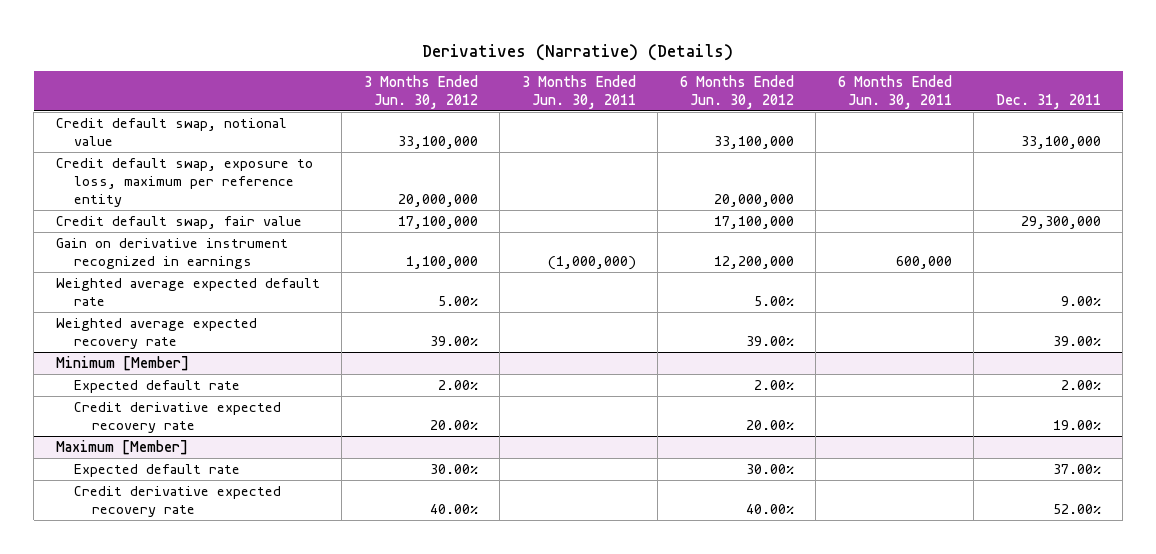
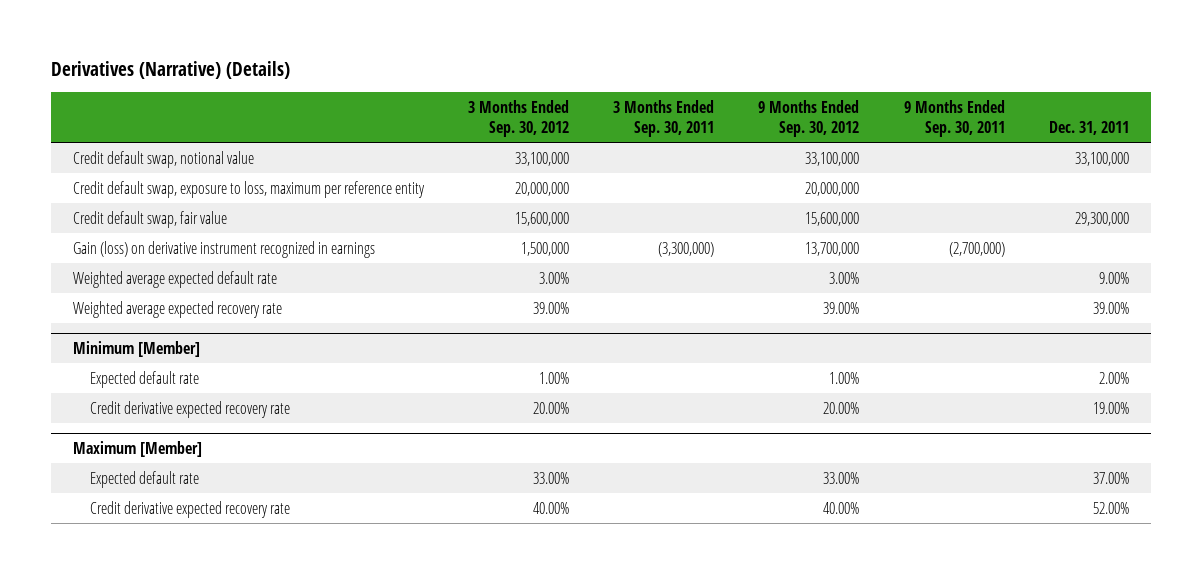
- | 3 Months Ended Jun. 30, 2012 | 3 Months Ended Jun. 30, 2011 | 6 Months Ended Jun. 30, 2012 | 6 Months Ended Jun. 30, 2011 | Dec. 31, 2011
+ | 3 Months Ended Sep. 30, 2012 | 3 Months Ended Sep. 30, 2011 | 9 Months Ended Sep. 30, 2012 | 9 Months Ended Sep. 30, 2011 | Dec. 31, 2011
- Gain on derivative instrument recognized in earnings | 1,100,000 | (1,000,000) | 12,200,000 | 600,000 |
+ Gain (loss) on derivative instrument recognized in earnings | 1,500,000 | (3,300,000) | 13,700,000 | (2,700,000) |

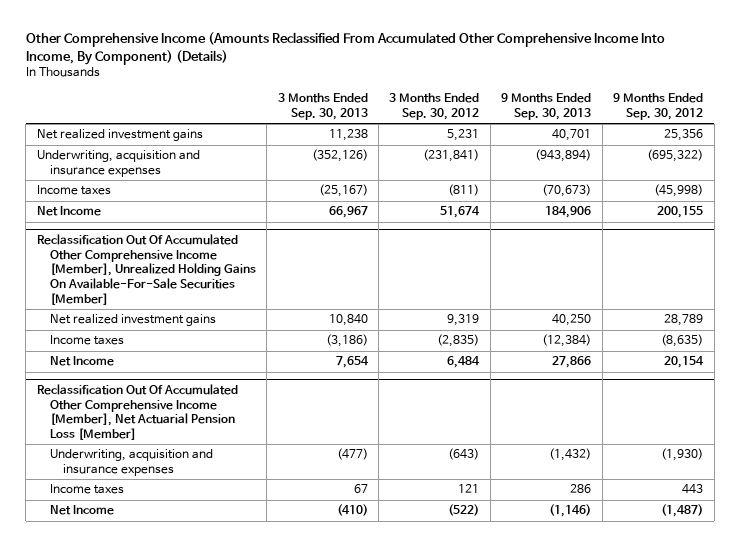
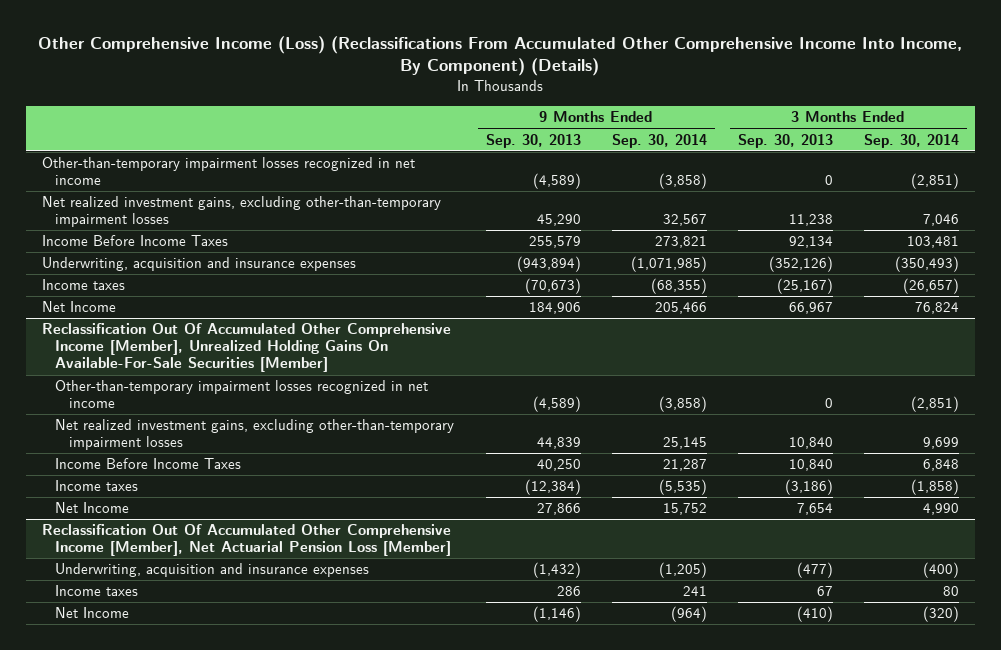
- Other Comprehensive Income (Amounts Reclassified From Accumulated Other Comprehensive Income Into Income, By Component) (Details)
+ Other Comprehensive Income (Loss) (Reclassifications From Accumulated Other Comprehensive Income Into Income, By Component) (Details)
- | 3 Months Ended Sep. 30, 2013 | 3 Months Ended Sep. 30, 2012 | 9 Months Ended Sep. 30, 2013 | 9 Months Ended Sep. 30, 2012
+ | 9 Months Ended Sep. 30, 2013 | 9 Months Ended Sep. 30, 2014 | 3 Months Ended Sep. 30, 2013 | 3 Months Ended Sep. 30, 2014
- Net realized investment gains | 11,238 | 5,231 | 40,701 | 25,356
+ Other-than-temporary impairment losses recognized in net income | (4,589) | (3,858) | 0 | (2,851)
+ Net realized investment gains, excluding other-than-temporary impairment losses | 45,290 | 32,567 | 11,238 | 7,046
+ Income Before Income Taxes | 255,579 | 273,821 | 92,134 | 103,481
@ Reclassification Out Of Accumulated Other Comprehensive Income [Member], Unrealized Holding Gains On Available-For-Sale Securities [Member]
- Net realized investment gains | 10,840 | 9,319 | 40,250 | 28,789
+ Other-than-temporary impairment losses recognized in net income | (4,589) | (3,858) | 0 | (2,851)
+ Net realized investment gains, excluding other-than-temporary impairment losses | 44,839 | 25,145 | 10,840 | 9,699
+ Income Before Income Taxes | 40,250 | 21,287 | 10,840 | 6,848

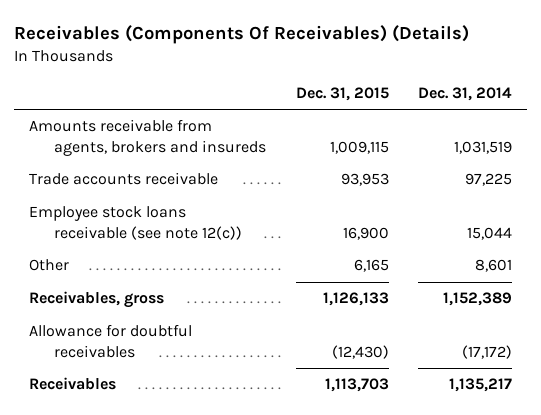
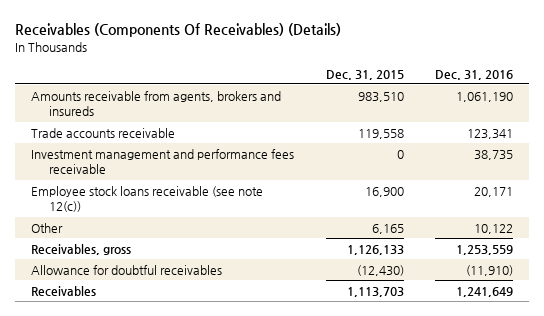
- | Dec. 31, 2015 | Dec. 31, 2014
+ | Dec. 31, 2015 | Dec. 31, 2016
- Amounts receivable from agents, brokers and insureds | 1,009,115 | 1,031,519
- Trade accounts receivable | 93,953 | 97,225
+ Amounts receivable from agents, brokers and insureds | 983,510 | 1,061,190
+ Trade accounts receivable | 119,558 | 123,341
+ Investment management and performance fees receivable | 0 | 38,735

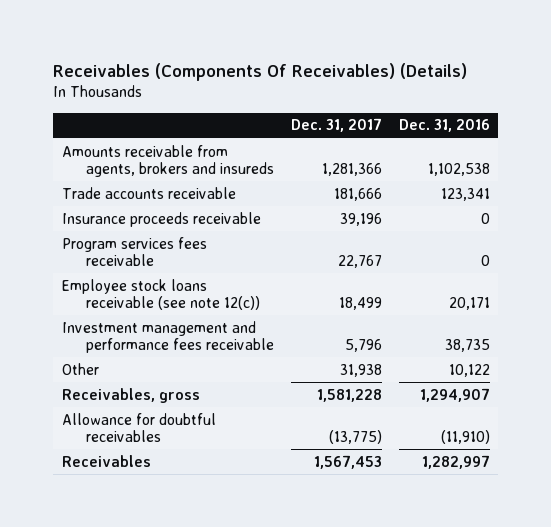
- | Dec. 31, 2015 | Dec. 31, 2016
+ | Dec. 31, 2017 | Dec. 31, 2016
- Amounts receivable from agents, brokers and insureds | 983,510 | 1,061,190
+ Amounts receivable from agents, brokers and insureds | 1,281,366 | 1,102,538
+ Insurance proceeds receivable | 39,196 | 0
+ Program services fees receivable | 22,767 | 0
moved down: Investment management and performance fees receivable | 5,796 | 38,735
- Receivables, gross | 1,126,133 | 1,253,559
+ Receivables, gross | 1,581,228 | 1,294,907
- Receivables | 1,113,703 | 1,241,649
+ Receivables | 1,567,453 | 1,282,997

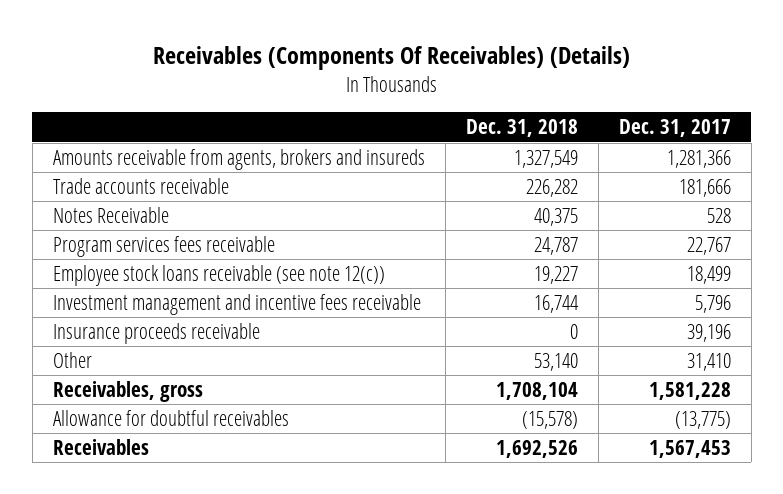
- | Dec. 31, 2017 | Dec. 31, 2016
+ | Dec. 31, 2018 | Dec. 31, 2017
+ Notes Receivable | 40,375 | 528
- Investment management and performance fees receivable | 5,796 | 38,735
- Other | 31,938 | 10,122
+ Investment management and incentive fees receivable | 16,744 | 5,796
moved down: Insurance proceeds receivable | 0 | 39,196
+ Other | 53,140 | 31,410

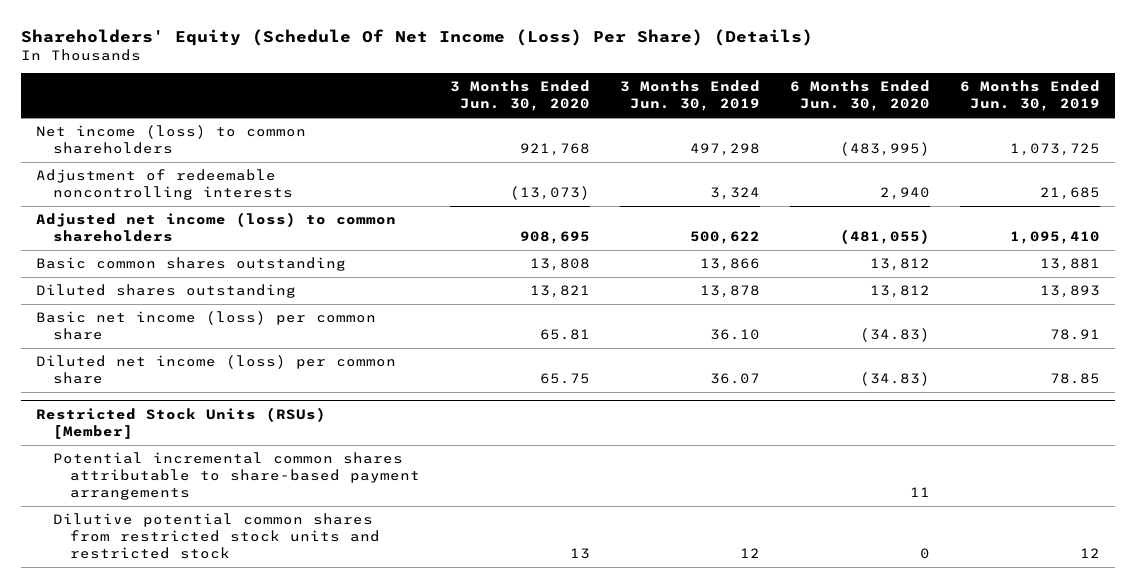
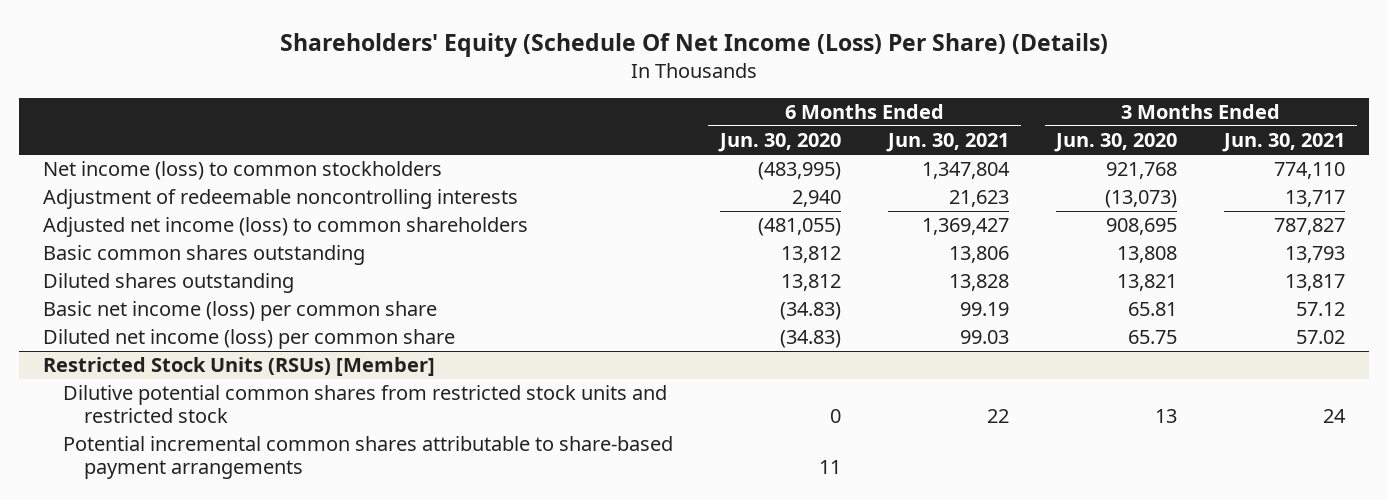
- | 3 Months Ended Jun. 30, 2020 | 3 Months Ended Jun. 30, 2019 | 6 Months Ended Jun. 30, 2020 | 6 Months Ended Jun. 30, 2019
+ | 6 Months Ended Jun. 30, 2020 | 6 Months Ended Jun. 30, 2021 | 3 Months Ended Jun. 30, 2020 | 3 Months Ended Jun. 30, 2021
- Net income (loss) to common shareholders | 921,768 | 497,298 | (483,995) | 1,073,725
+ Net income (loss) to common stockholders | (483,995) | 1,347,804 | 921,768 | 774,110
@ Restricted Stock Units (RSUs) [Member]
moved down: Potential incremental common shares attributable to share-based payment arrangements | 11 | | |

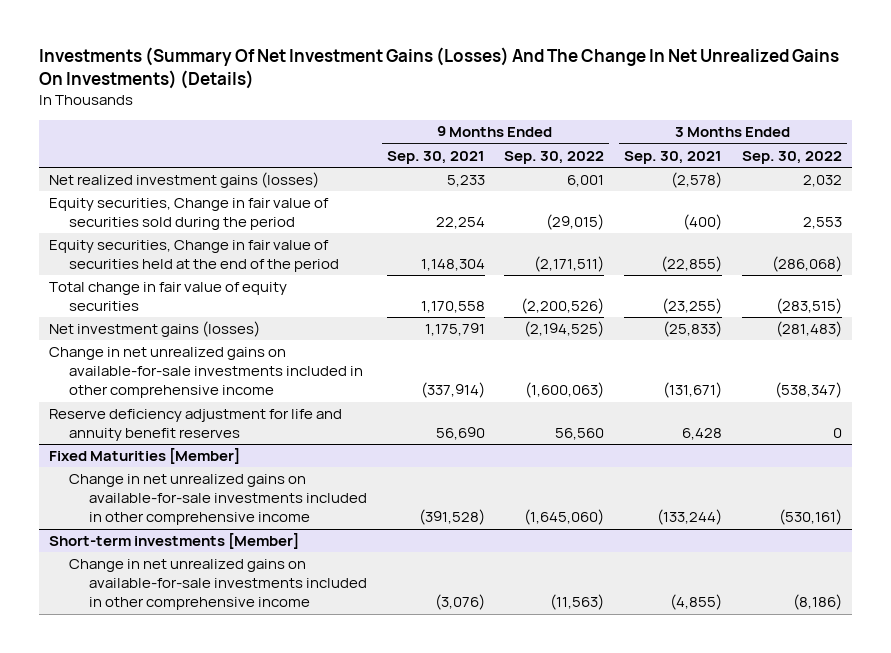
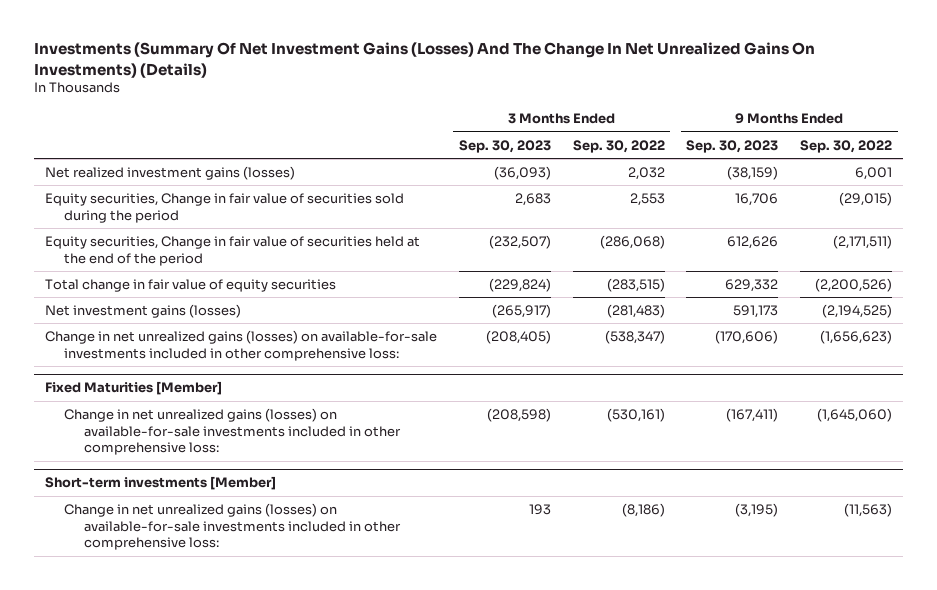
- | 9 Months Ended Sep. 30, 2021 | 9 Months Ended Sep. 30, 2022 | 3 Months Ended Sep. 30, 2021 | 3 Months Ended Sep. 30, 2022
+ | 3 Months Ended Sep. 30, 2023 | 3 Months Ended Sep. 30, 2022 | 9 Months Ended Sep. 30, 2023 | 9 Months Ended Sep. 30, 2022
- Change in net unrealized gains on available-for-sale investments included in other comprehensive income | (337,914) | (1,600,063) | (131,671) | (538,347)
- Reserve deficiency adjustment for life and annuity benefit reserves | 56,690 | 56,560 | 6,428 | 0
+ Change in net unrealized gains (losses) on available-for-sale investments included in other comprehensive loss: | (208,405) | (538,347) | (170,606) | (1,656,623)
@ Fixed Maturities [Member]
- Change in net unrealized gains on available-for-sale investments included in other comprehensive income | (391,528) | (1,645,060) | (133,244) | (530,161)
+ Change in net unrealized gains (losses) on available-for-sale investments included in other comprehensive loss: | (208,598) | (530,161) | (167,411) | (1,645,060)
@ Short-term investments [Member]
- Change in net unrealized gains on available-for-sale investments included in other comprehensive income | (3,076) | (11,563) | (4,855) | (8,186)
+ Change in net unrealized gains (losses) on available-for-sale investments included in other comprehensive loss: | 193 | (8,186) | (3,195) | (11,563)

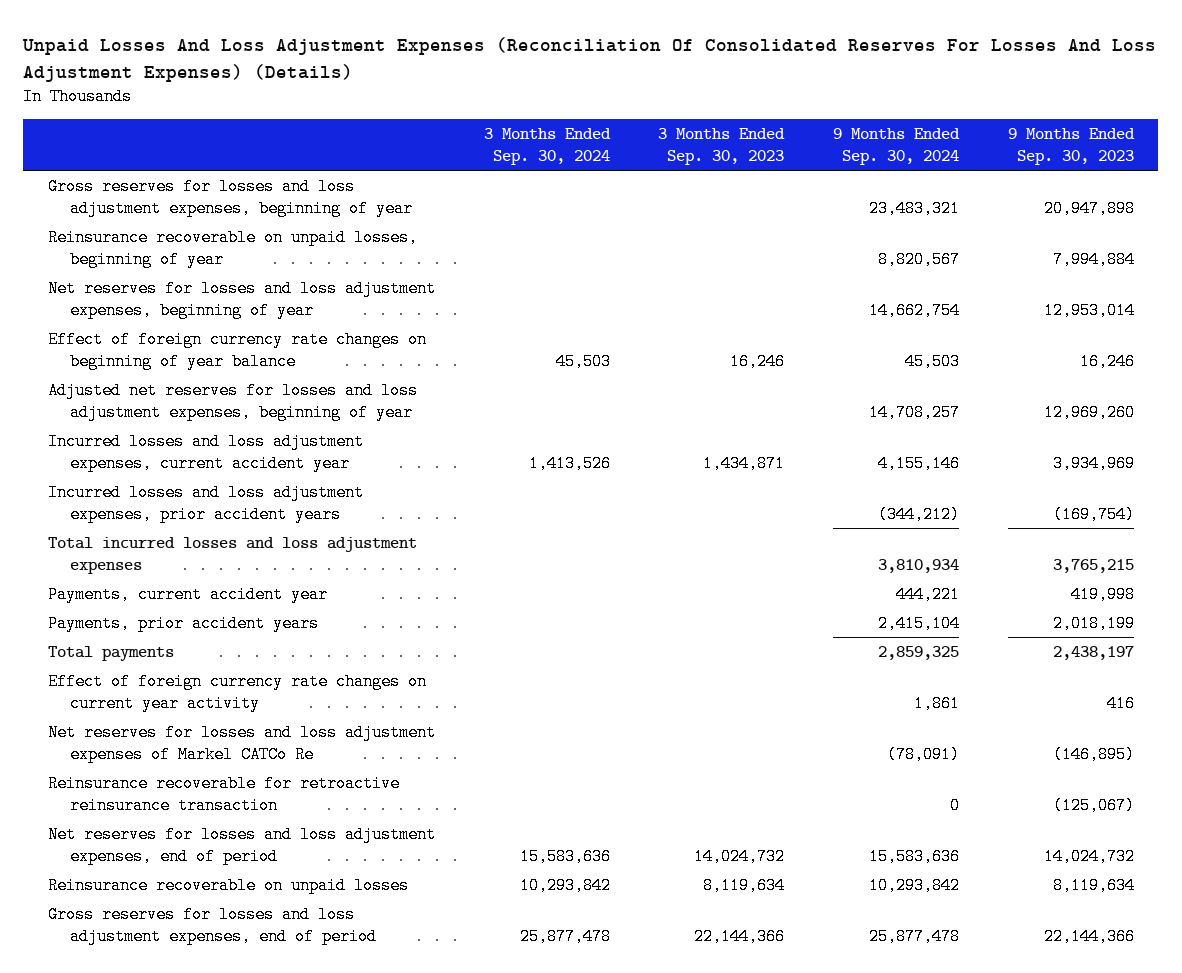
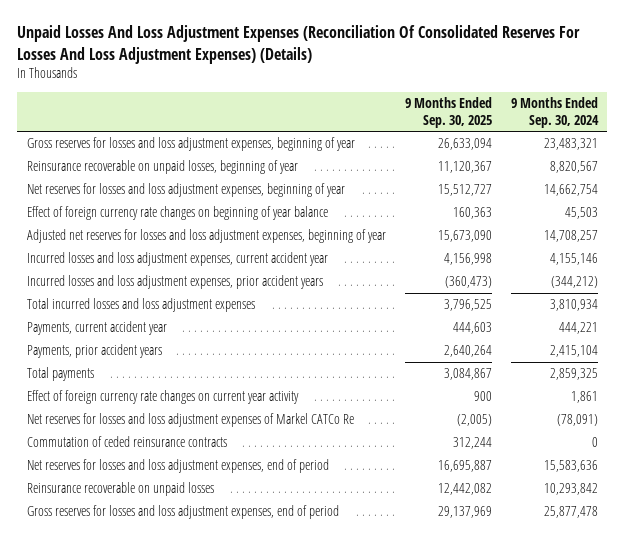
- | 3 Months Ended Sep. 30, 2024 | 3 Months Ended Sep. 30, 2023 | 9 Months Ended Sep. 30, 2024 | 9 Months Ended Sep. 30, 2023
+ | 9 Months Ended Sep. 30, 2025 | 9 Months Ended Sep. 30, 2024
- Reinsurance recoverable for retroactive reinsurance transaction | | | 0 | (125,067)
+ Commutation of ceded reinsurance contracts | 312,244 | 0

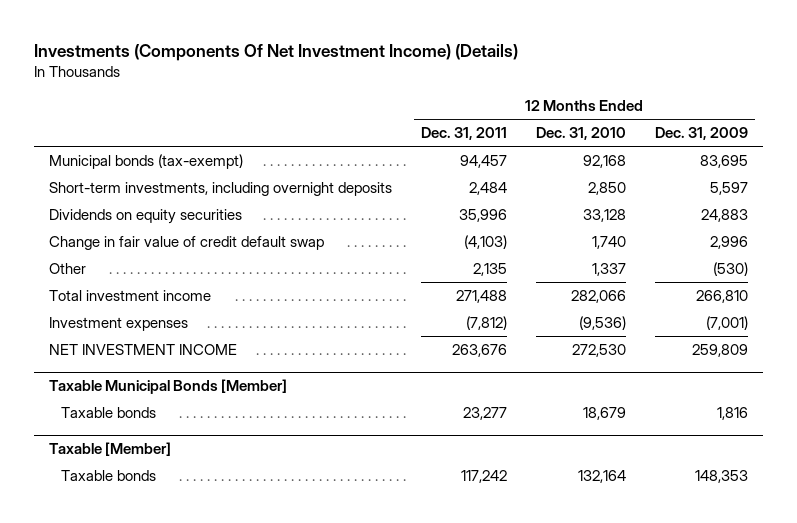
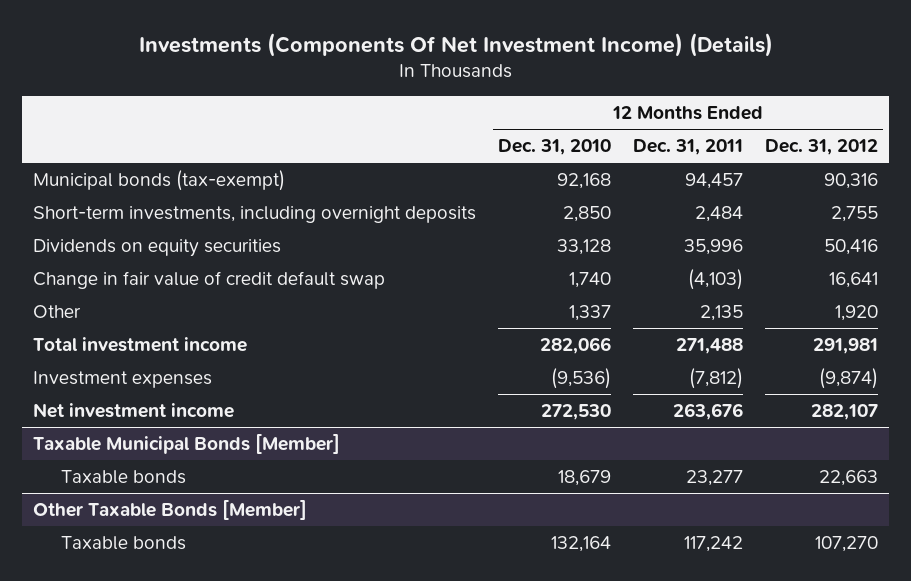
- | 12 Months Ended Dec. 31, 2011 | 12 Months Ended Dec. 31, 2010 | 12 Months Ended Dec. 31, 2009
+ | 12 Months Ended Dec. 31, 2010 | 12 Months Ended Dec. 31, 2011 | 12 Months Ended Dec. 31, 2012
- NET INVESTMENT INCOME | 263,676 | 272,530 | 259,809
+ Net investment income | 272,530 | 263,676 | 282,107
- Taxable [Member]
+ Other Taxable Bonds [Member]

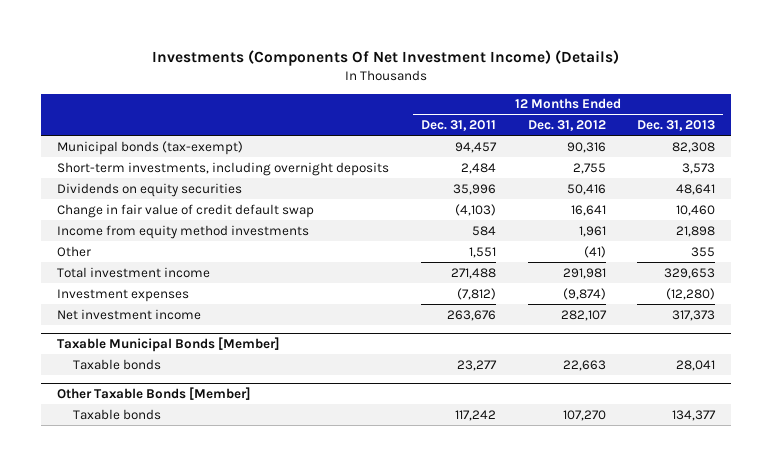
- | 12 Months Ended Dec. 31, 2010 | 12 Months Ended Dec. 31, 2011 | 12 Months Ended Dec. 31, 2012
+ | 12 Months Ended Dec. 31, 2011 | 12 Months Ended Dec. 31, 2012 | 12 Months Ended Dec. 31, 2013
- Other | 1,337 | 2,135 | 1,920
+ Income from equity method investments | 584 | 1,961 | 21,898
+ Other | 1,551 | (41) | 355

